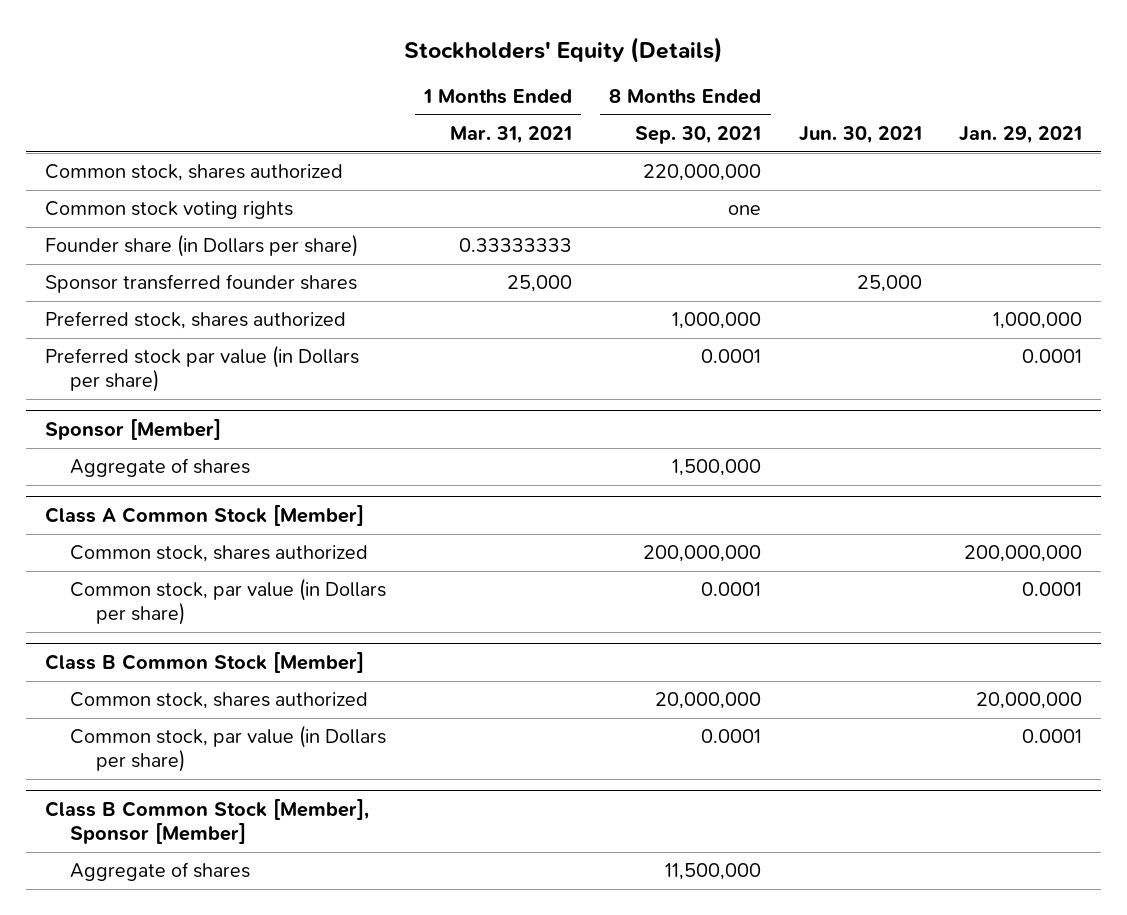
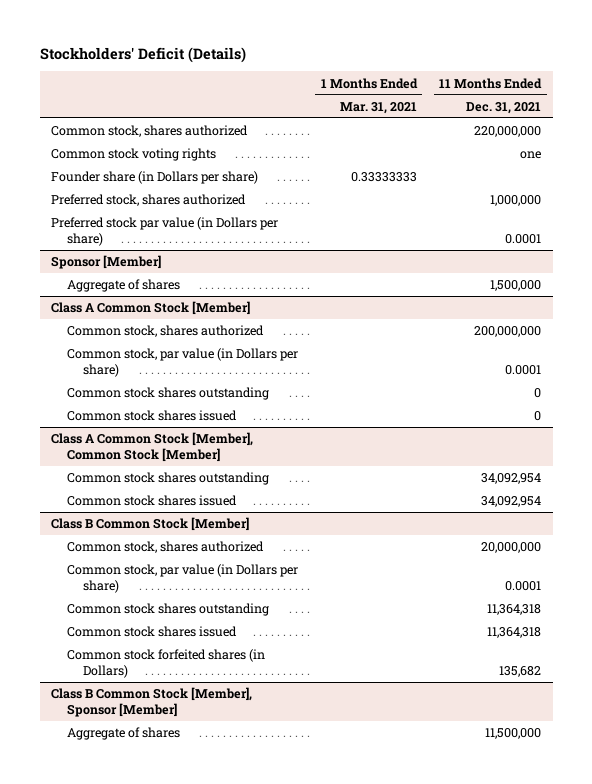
- Stockholders' Equity (Details)
+ Stockholders' Deficit (Details)
- | 1 Months Ended Mar. 31, 2021 | 8 Months Ended Sep. 30, 2021 | Jun. 30, 2021 | Jan. 29, 2021
+ | 1 Months Ended Mar. 31, 2021 | 11 Months Ended Dec. 31, 2021
- Sponsor transferred founder shares | 25,000 | | 25,000 |
@ Class A Common Stock [Member]
+ Common stock shares outstanding | | 0
+ Common stock shares issued | | 0
+ Class A Common Stock [Member], Common Stock [Member]
+ Common stock shares outstanding | | 34,092,954
+ Common stock shares issued | | 34,092,954
@ Class B Common Stock [Member]
+ Common stock shares outstanding | | 11,364,318
+ Common stock shares issued | | 11,364,318
+ Common stock forfeited shares (in Dollars) | | 135,682

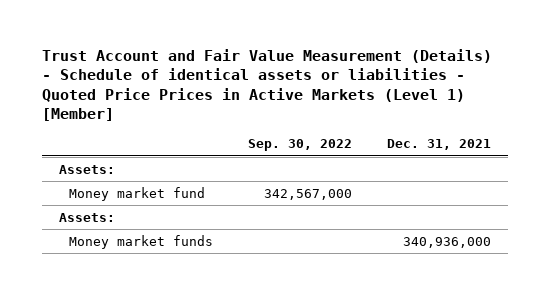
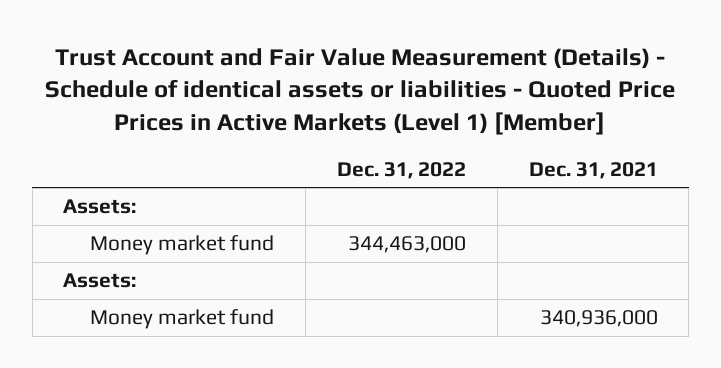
- | Sep. 30, 2022 | Dec. 31, 2021
+ | Dec. 31, 2022 | Dec. 31, 2021
- Money market funds | | 340,936,000
+ Money market fund | | 340,936,000

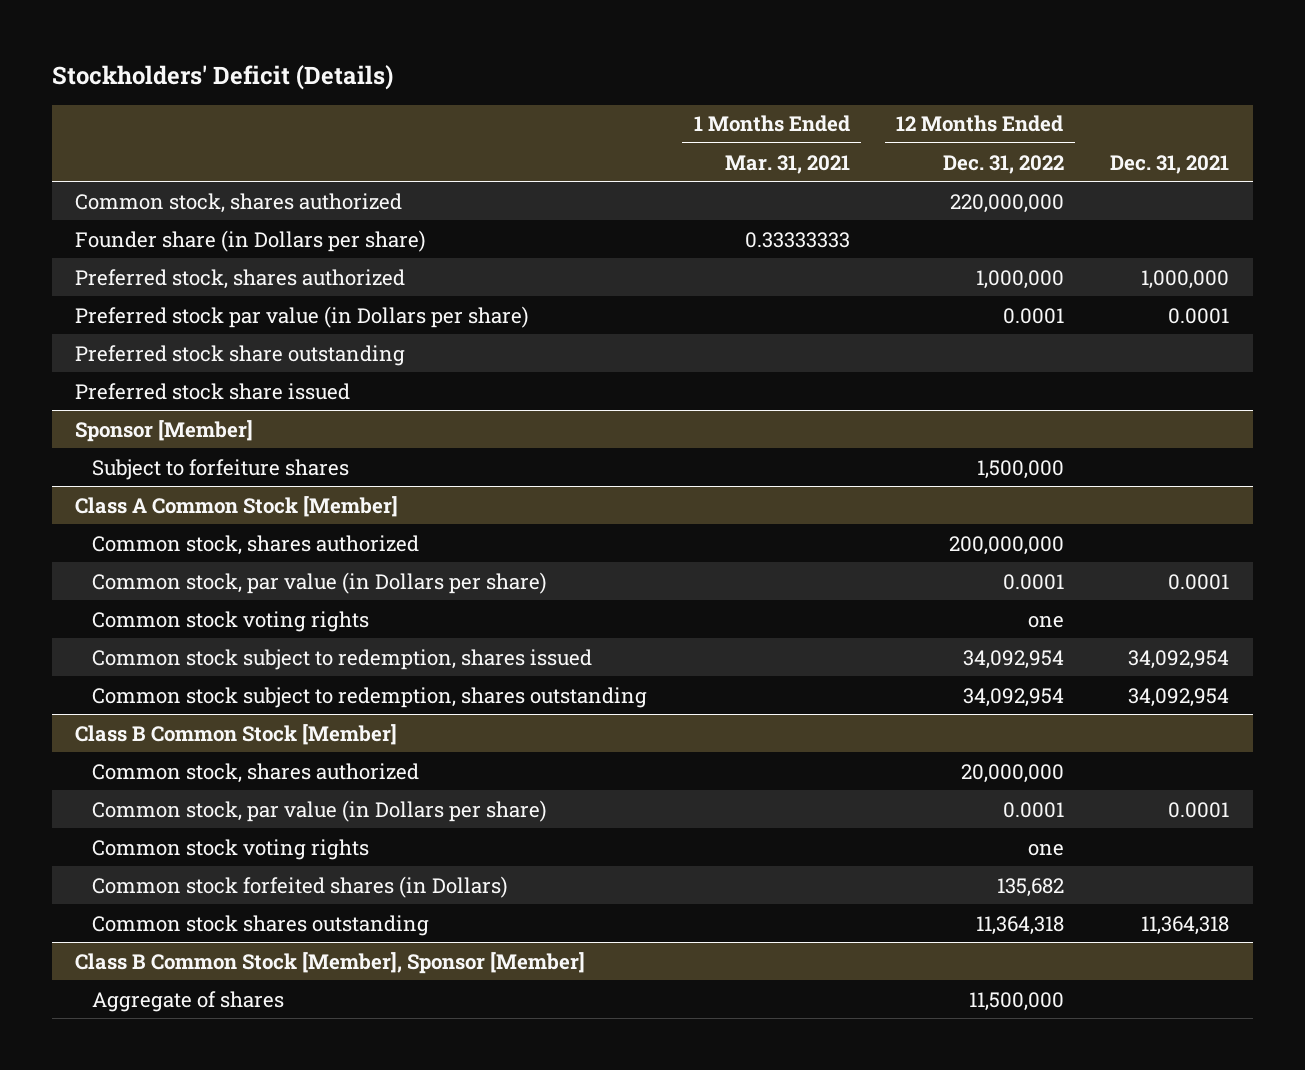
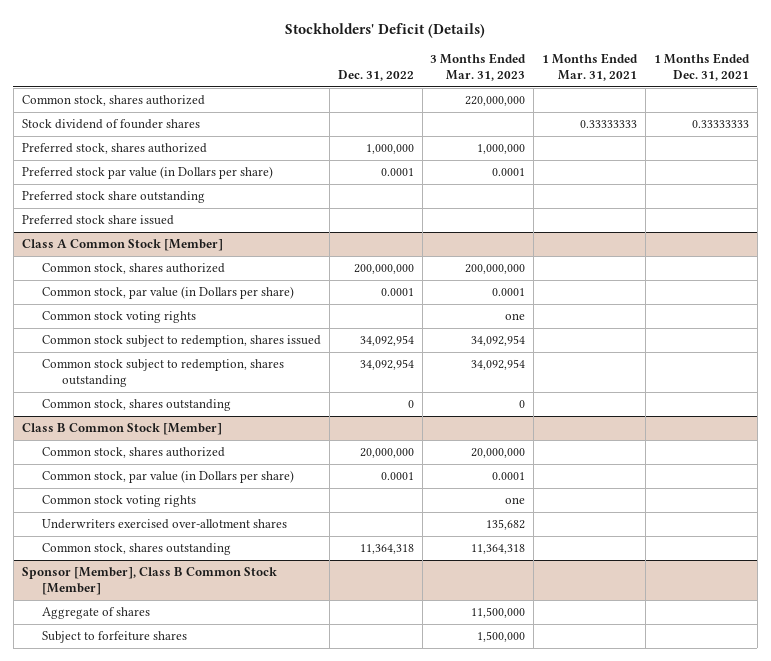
- | 1 Months Ended Mar. 31, 2021 | 12 Months Ended Dec. 31, 2022 | Dec. 31, 2021
+ | Dec. 31, 2022 | 3 Months Ended Mar. 31, 2023 | 1 Months Ended Mar. 31, 2021 | 1 Months Ended Dec. 31, 2021
- Founder share (in Dollars per share) | 0.33333333 | |
+ Stock dividend of founder shares | | | 0.33333333 | 0.33333333
- Sponsor [Member]
- Subject to forfeiture shares | | 1,500,000 |
@ Class A Common Stock [Member]
+ Common stock, shares outstanding | 0 | 0 | |
@ Class B Common Stock [Member]
- Common stock forfeited shares (in Dollars) | | 135,682 |
- Common stock shares outstanding | | 11,364,318 | 11,364,318
- Class B Common Stock [Member], Sponsor [Member]
@ Class B Common Stock [Member]
+ Underwriters exercised over-allotment shares | | 135,682 | |
+ Common stock, shares outstanding | 11,364,318 | 11,364,318 | |
+ Sponsor [Member], Class B Common Stock [Member]
+ Subject to forfeiture shares | | 1,500,000 | |

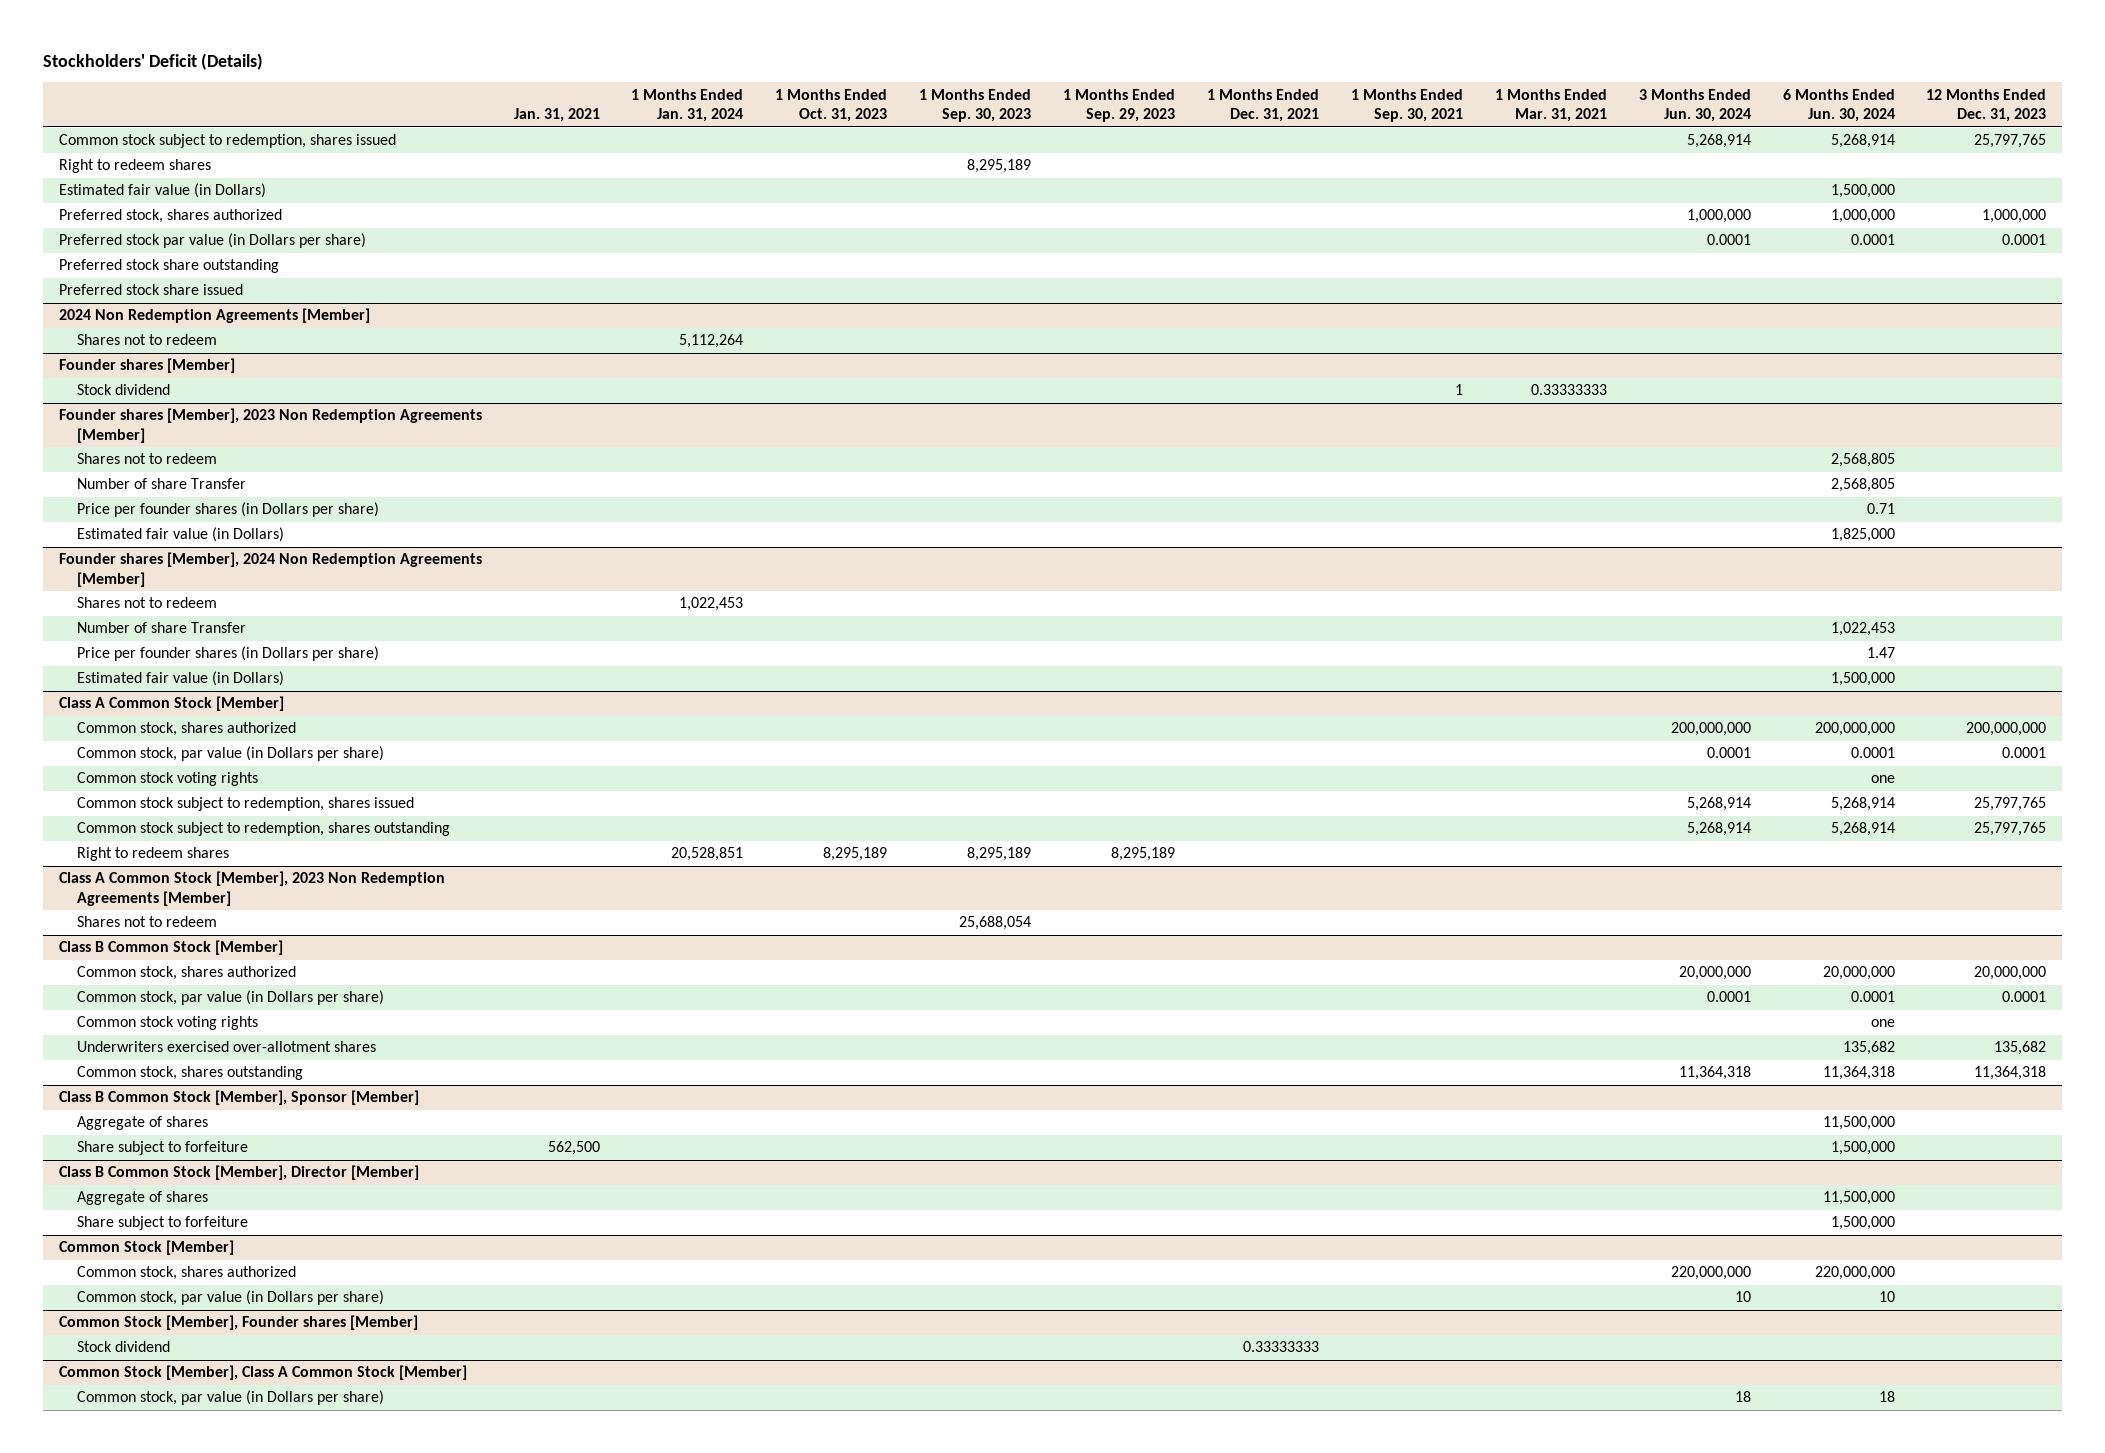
- | Dec. 31, 2022 | 3 Months Ended Mar. 31, 2023 | 1 Months Ended Mar. 31, 2021 | 1 Months Ended Dec. 31, 2021
+ | Jan. 31, 2021 | 1 Months Ended Jan. 31, 2024 | 1 Months Ended Oct. 31, 2023 | 1 Months Ended Sep. 30, 2023 | 1 Months Ended Sep. 29, 2023 | 1 Months Ended Dec. 31, 2021 | 1 Months Ended Sep. 30, 2021 | 1 Months Ended Mar. 31, 2021 | 3 Months Ended Jun. 30, 2024 | 6 Months Ended Jun. 30, 2024 | 12 Months Ended Dec. 31, 2023
- Common stock, shares authorized | | 220,000,000 | |
- Stock dividend of founder shares | | | 0.33333333 | 0.33333333
+ Common stock subject to redemption, shares issued | | | | | | | | | 5,268,914 | 5,268,914 | 25,797,765
+ Right to redeem shares | | | | 8,295,189 | | | | | | |
+ Estimated fair value (in Dollars) | | | | | | | | | | 1,500,000 |
+ 2024 Non Redemption Agreements [Member]
+ Shares not to redeem | | 5,112,264 | | | | | | | | |
+ Founder shares [Member]
+ Stock dividend | | | | | | | 1 | 0.33333333 | | |
+ Founder shares [Member], 2023 Non Redemption Agreements [Member]
+ Shares not to redeem | | | | | | | | | | 2,568,805 |
+ Number of share Transfer | | | | | | | | | | 2,568,805 |
+ Price per founder shares (in Dollars per share) | | | | | | | | | | 0.71 |
+ Estimated fair value (in Dollars) | | | | | | | | | | 1,825,000 |
+ Founder shares [Member], 2024 Non Redemption Agreements [Member]
+ Shares not to redeem | | 1,022,453 | | | | | | | | |
+ Number of share Transfer | | | | | | | | | | 1,022,453 |
+ Price per founder shares (in Dollars per share) | | | | | | | | | | 1.47 |
+ Estimated fair value (in Dollars) | | | | | | | | | | 1,500,000 |
@ Class A Common Stock [Member]
- Common stock, shares outstanding | 0 | 0 | |
+ Right to redeem shares | | 20,528,851 | 8,295,189 | 8,295,189 | 8,295,189 | | | | | |
+ Class A Common Stock [Member], 2023 Non Redemption Agreements [Member]
+ Shares not to redeem | | | | 25,688,054 | | | | | | |
- Sponsor [Member], Class B Common Stock [Member]
+ Class B Common Stock [Member], Sponsor [Member]
- Subject to forfeiture shares | | 1,500,000 | |
+ Share subject to forfeiture | 562,500 | | | | | | | | | 1,500,000 |
+ Class B Common Stock [Member], Director [Member]
+ Aggregate of shares | | | | | | | | | | 11,500,000 |
+ Share subject to forfeiture | | | | | | | | | | 1,500,000 |
+ Common Stock [Member]
+ Common stock, shares authorized | | | | | | | | | 220,000,000 | 220,000,000 |
+ Common stock, par value (in Dollars per share) | | | | | | | | | 10 | 10 |
+ Common Stock [Member], Founder shares [Member]
+ Stock dividend | | | | | | 0.33333333 | | | | |
+ Common Stock [Member], Class A Common Stock [Member]
+ Common stock, par value (in Dollars per share) | | | | | | | | | 18 | 18 |

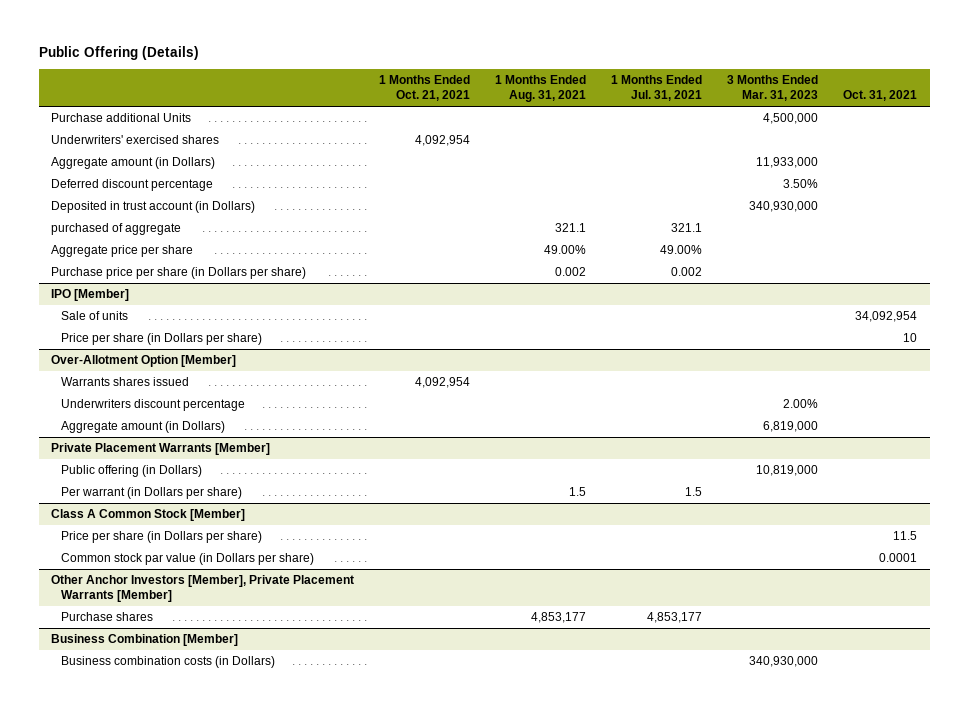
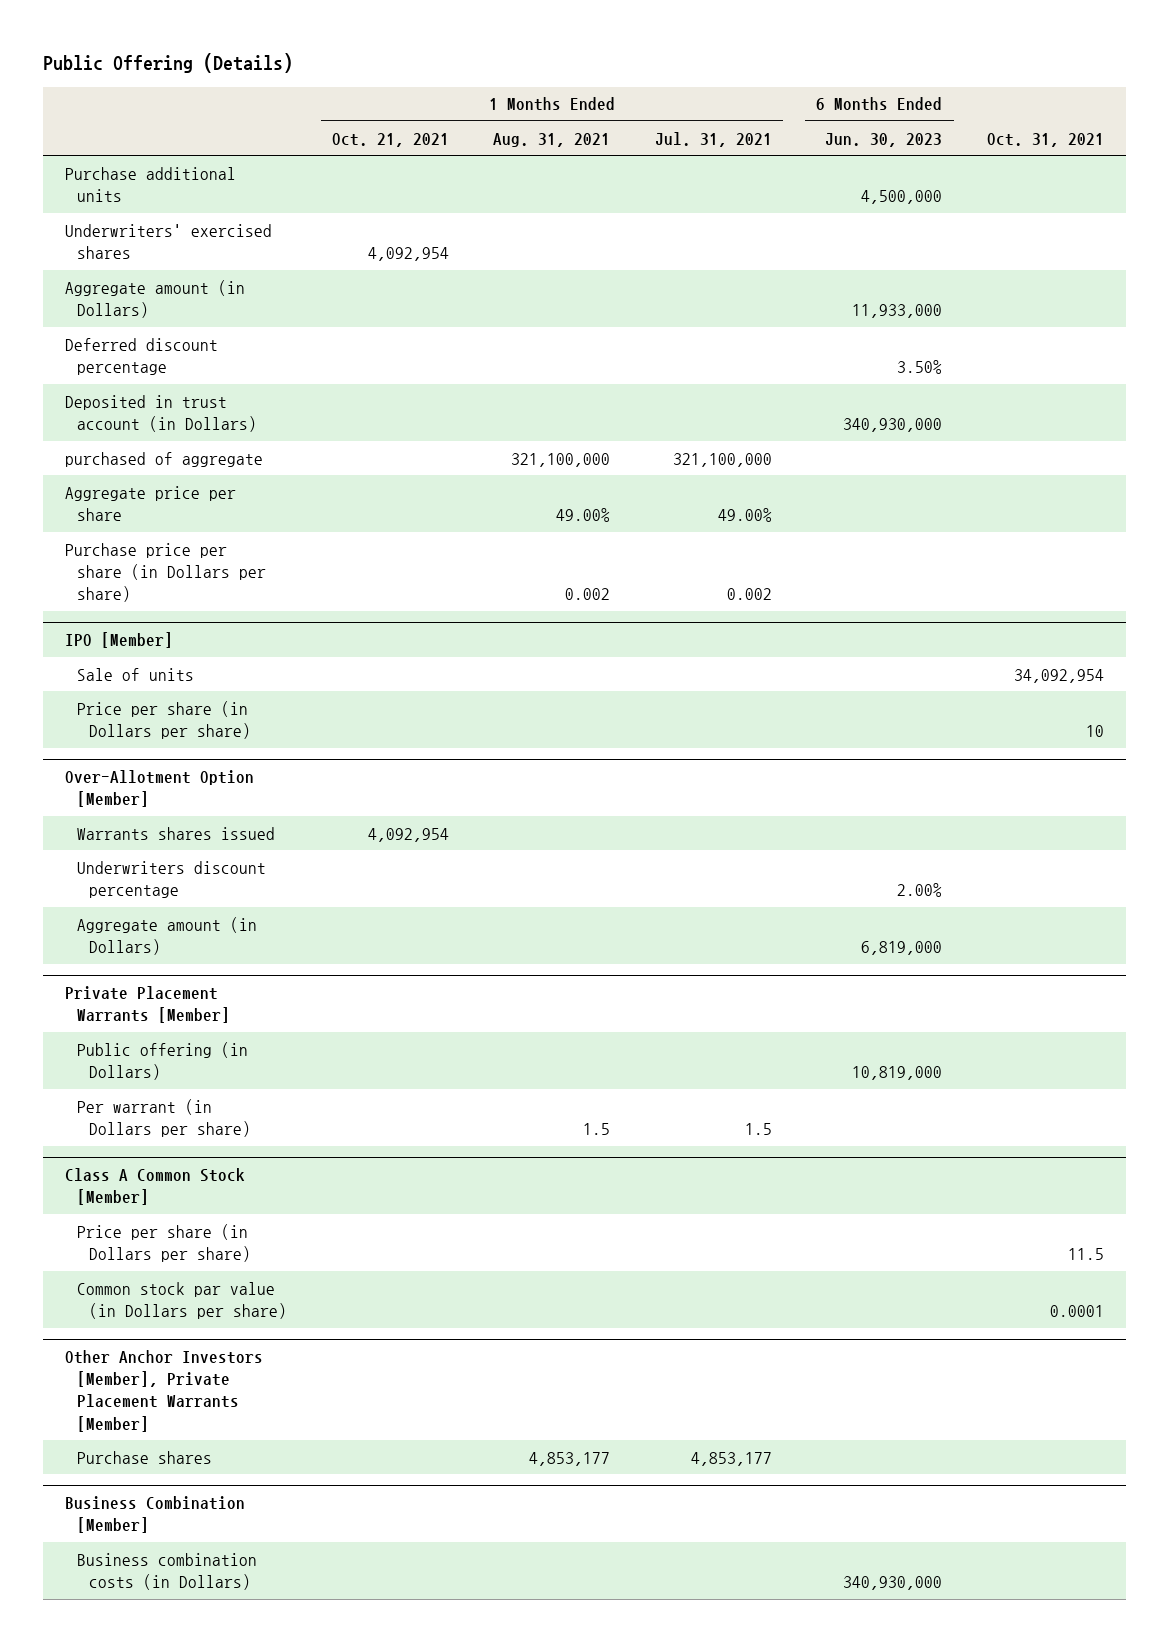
- | 1 Months Ended Oct. 21, 2021 | 1 Months Ended Aug. 31, 2021 | 1 Months Ended Jul. 31, 2021 | 3 Months Ended Mar. 31, 2023 | Oct. 31, 2021
+ | 1 Months Ended Oct. 21, 2021 | 1 Months Ended Aug. 31, 2021 | 1 Months Ended Jul. 31, 2021 | 6 Months Ended Jun. 30, 2023 | Oct. 31, 2021
- Purchase additional Units | | | | 4,500,000 |
+ Purchase additional units | | | | 4,500,000 |
- purchased of aggregate | | 321.1 | 321.1 | |
+ purchased of aggregate | | 321,100,000 | 321,100,000 | |

